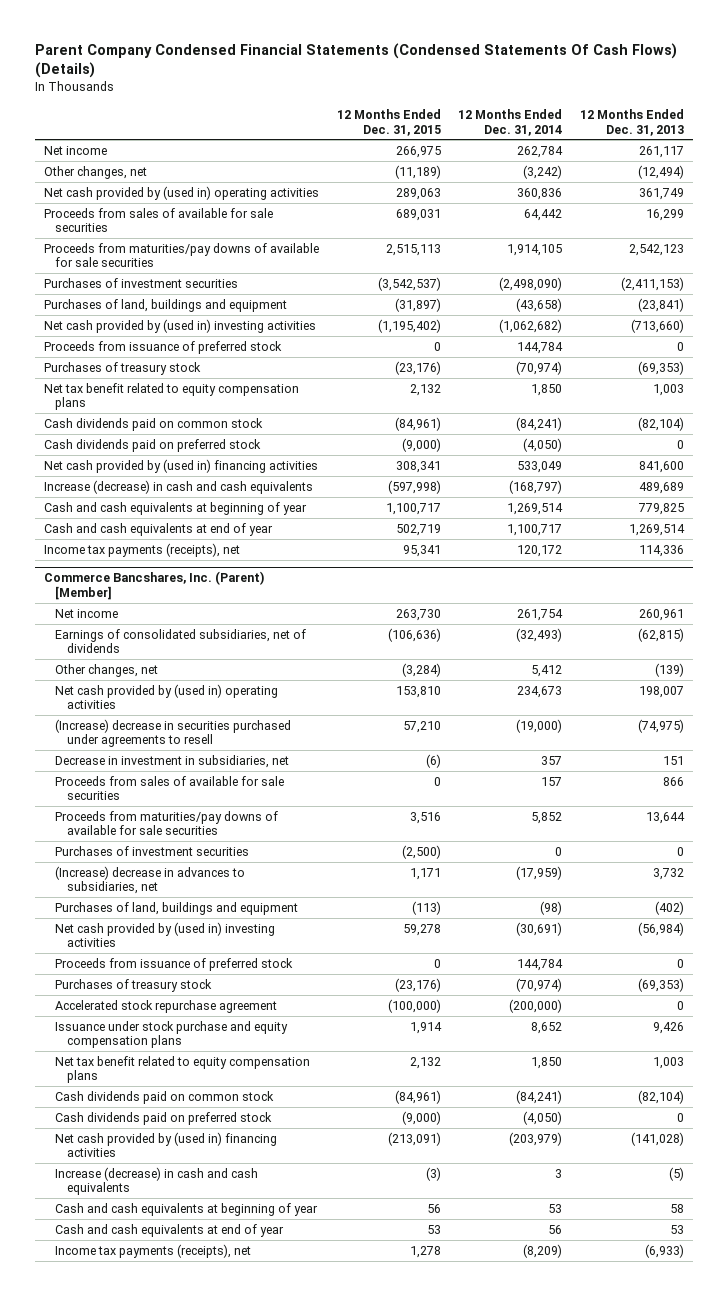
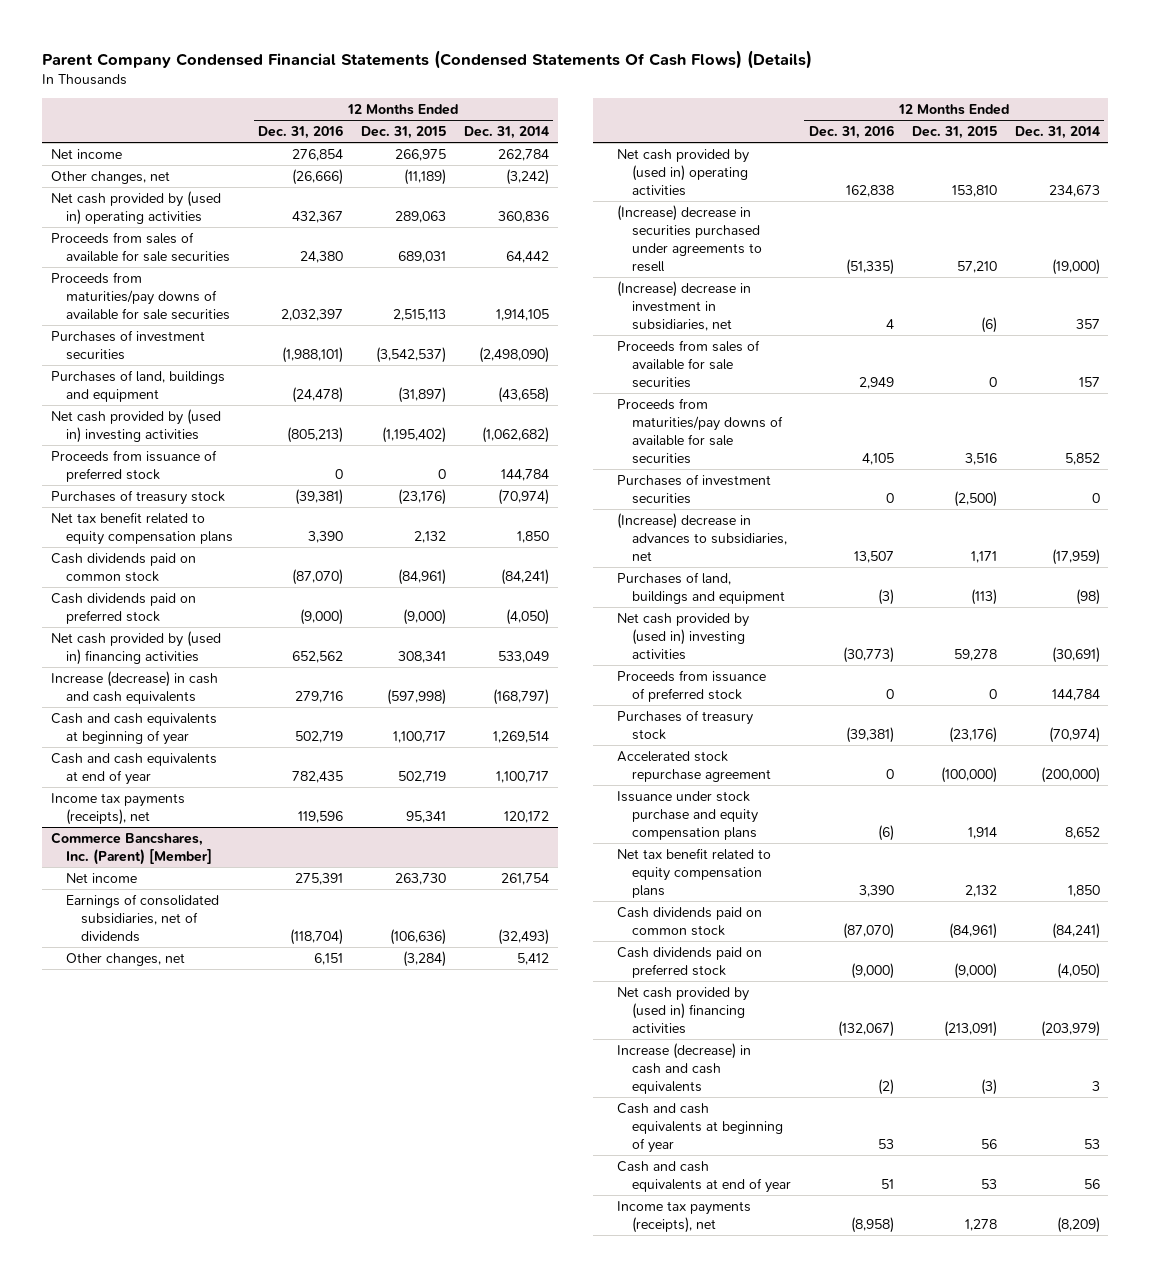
- | 12 Months Ended Dec. 31, 2015 | 12 Months Ended Dec. 31, 2014 | 12 Months Ended Dec. 31, 2013
+ | 12 Months Ended Dec. 31, 2016 | 12 Months Ended Dec. 31, 2015 | 12 Months Ended Dec. 31, 2014
@ Commerce Bancshares, Inc. (Parent) [Member]
- Decrease in investment in subsidiaries, net | (6) | 357 | 151
+ (Increase) decrease in investment in subsidiaries, net | 4 | (6) | 357

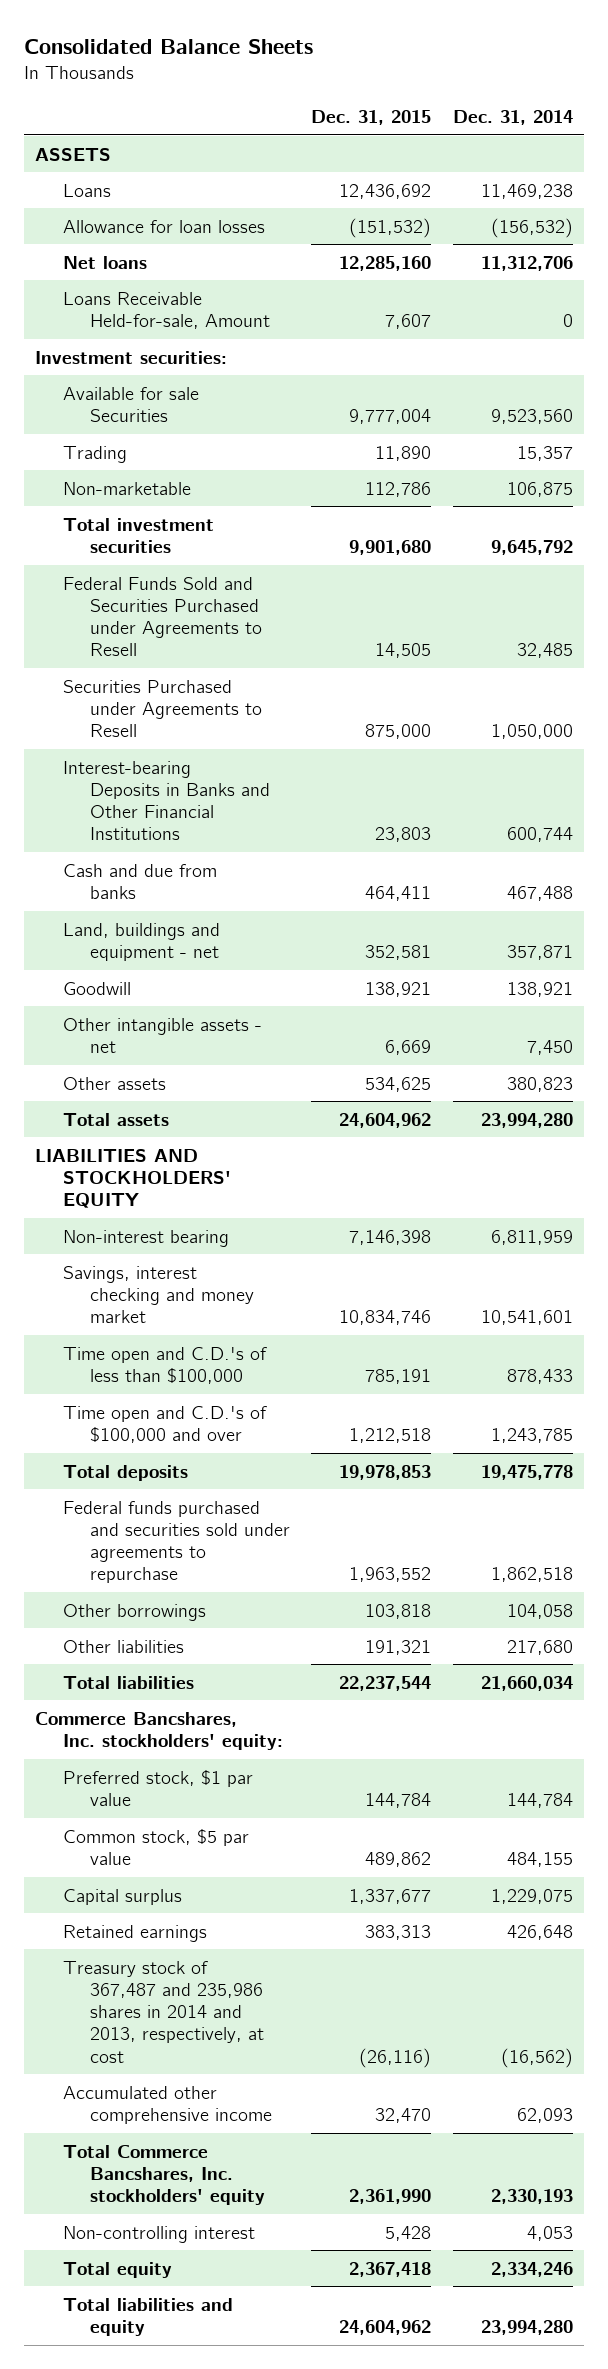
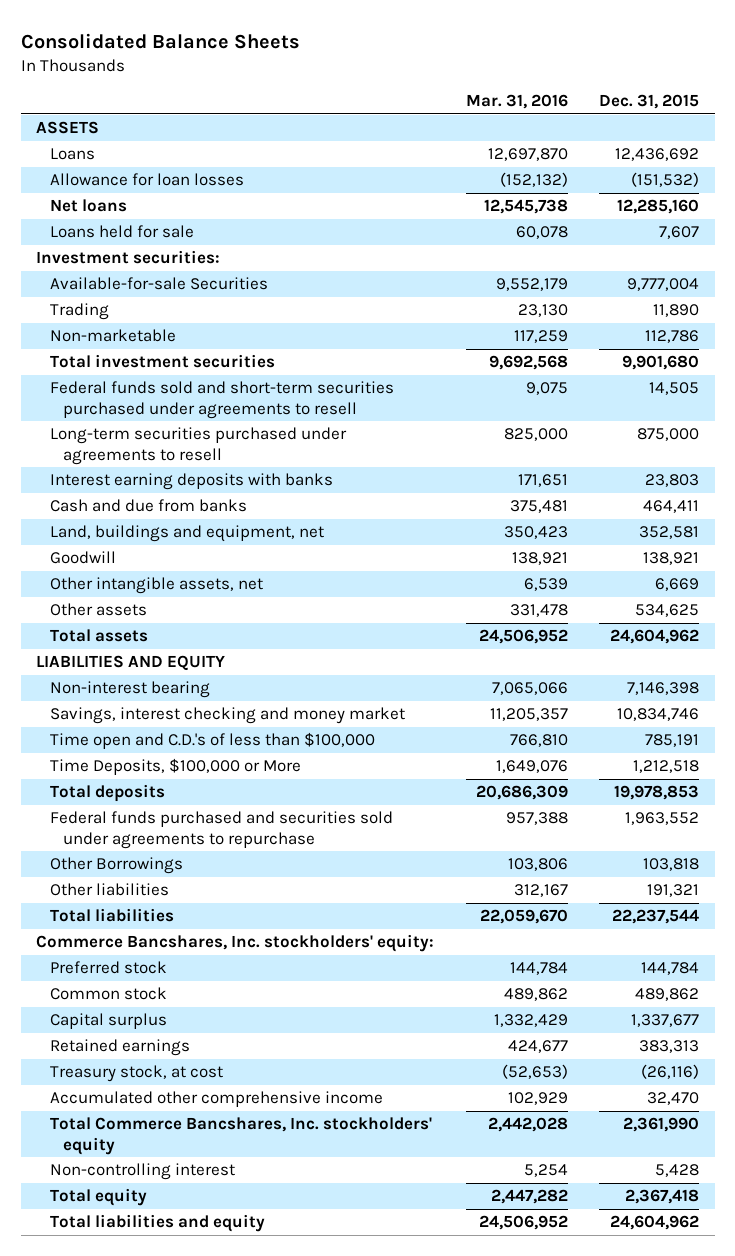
- | Dec. 31, 2015 | Dec. 31, 2014
+ | Mar. 31, 2016 | Dec. 31, 2015
- Loans Receivable Held-for-sale, Amount | 7,607 | 0
+ Loans held for sale | 60,078 | 7,607
- Available for sale Securities | 9,777,004 | 9,523,560
+ Available-for-sale Securities | 9,552,179 | 9,777,004
- Federal Funds Sold and Securities Purchased under Agreements to Resell | 14,505 | 32,485
- Securities Purchased under Agreements to Resell | 875,000 | 1,050,000
- Interest-bearing Deposits in Banks and Other Financial Institutions | 23,803 | 600,744
+ Federal funds sold and short-term securities purchased under agreements to resell | 9,075 | 14,505
+ Long-term securities purchased under agreements to resell | 825,000 | 875,000
+ Interest earning deposits with banks | 171,651 | 23,803
- Land, buildings and equipment - net | 352,581 | 357,871
+ Land, buildings and equipment, net | 350,423 | 352,581
- Other intangible assets - net | 6,669 | 7,450
+ Other intangible assets, net | 6,539 | 6,669
- LIABILITIES AND STOCKHOLDERS' EQUITY
+ LIABILITIES AND EQUITY
- Time open and C.D.'s of $100,000 and over | 1,212,518 | 1,243,785
+ Time Deposits, $100,000 or More | 1,649,076 | 1,212,518
- Other borrowings | 103,818 | 104,058
+ Other Borrowings | 103,806 | 103,818
- Preferred stock, $1 par value | 144,784 | 144,784
- Common stock, $5 par value | 489,862 | 484,155
+ Preferred stock | 144,784 | 144,784
+ Common stock | 489,862 | 489,862
- Treasury stock of 367,487 and 235,986 shares in 2014 and 2013, respectively, at cost | (26,116) | (16,562)
+ Treasury stock, at cost | (52,653) | (26,116)

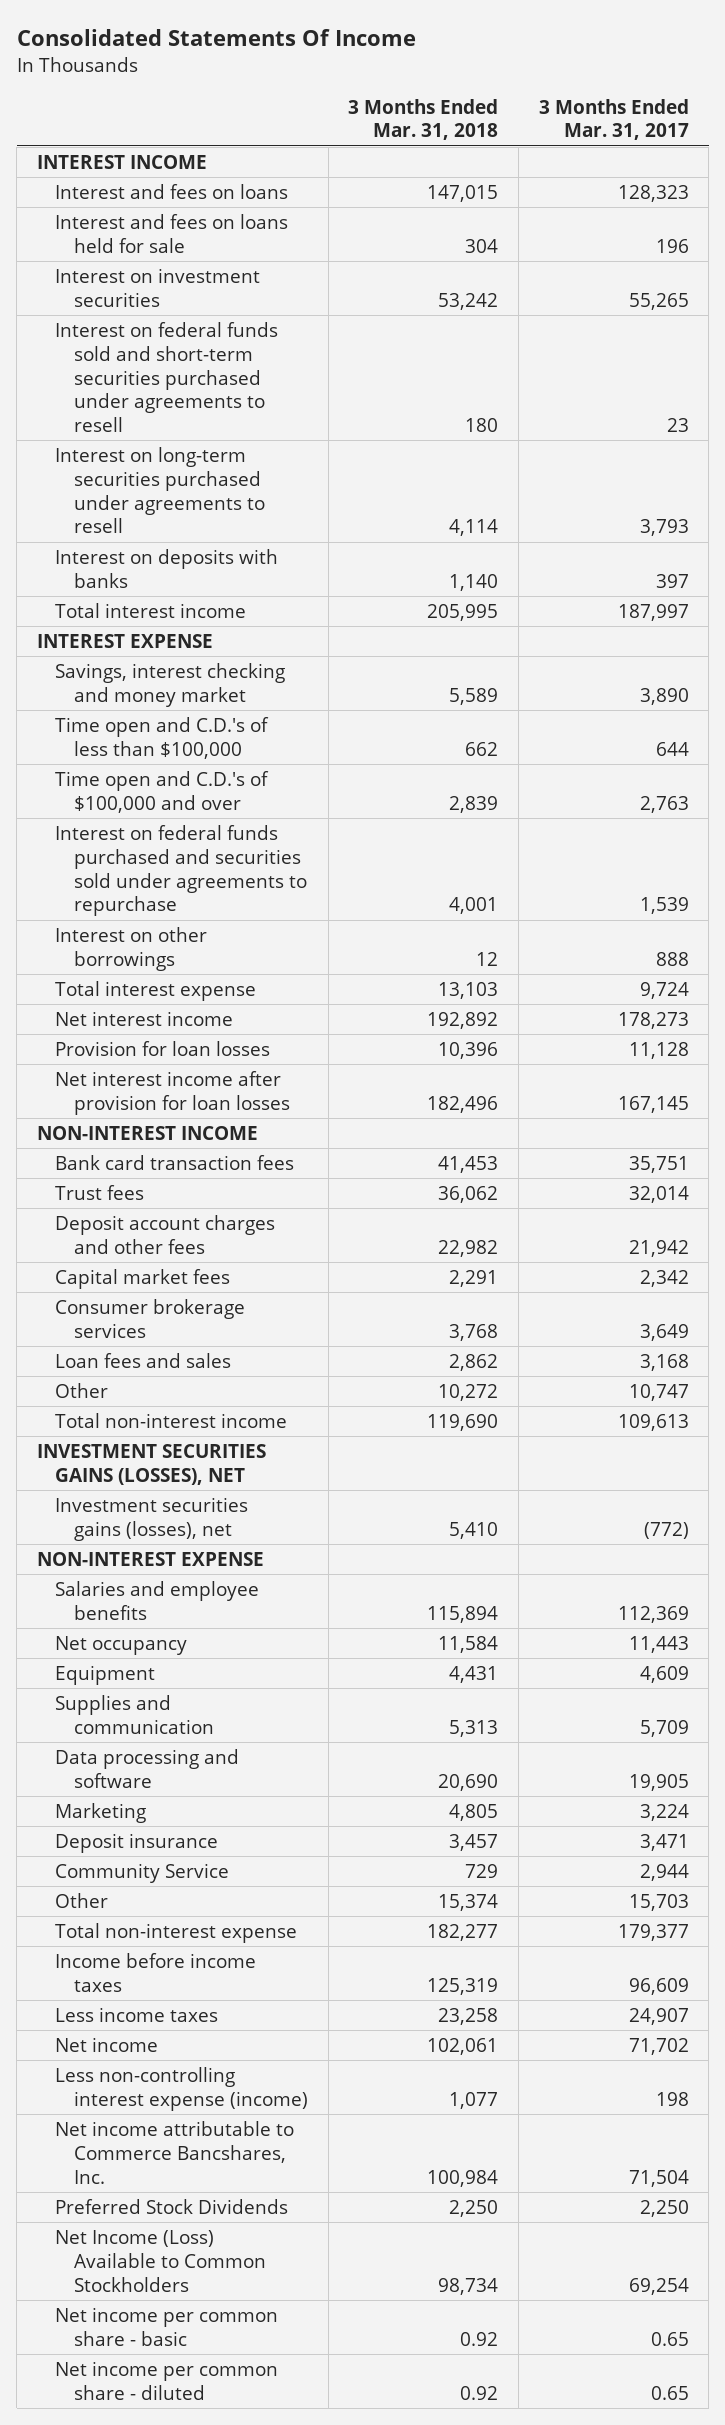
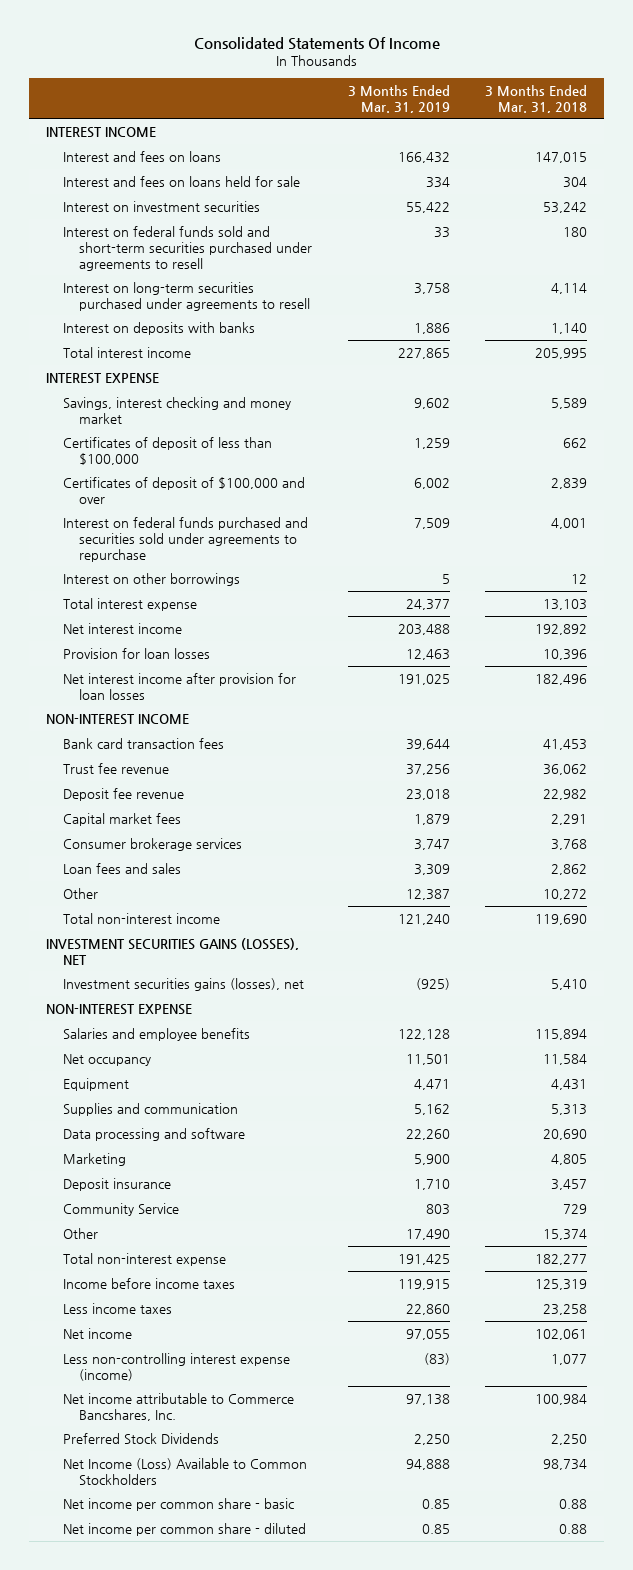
- | 3 Months Ended Mar. 31, 2018 | 3 Months Ended Mar. 31, 2017
+ | 3 Months Ended Mar. 31, 2019 | 3 Months Ended Mar. 31, 2018
- Time open and C.D.'s of less than $100,000 | 662 | 644
- Time open and C.D.'s of $100,000 and over | 2,839 | 2,763
+ Certificates of deposit of less than $100,000 | 1,259 | 662
+ Certificates of deposit of $100,000 and over | 6,002 | 2,839
- Trust fees | 36,062 | 32,014
- Deposit account charges and other fees | 22,982 | 21,942
+ Trust fee revenue | 37,256 | 36,062
+ Deposit fee revenue | 23,018 | 22,982
- Net income per common share - basic | 0.92 | 0.65
- Net income per common share - diluted | 0.92 | 0.65
+ Net income per common share - basic | 0.85 | 0.88
+ Net income per common share - diluted | 0.85 | 0.88

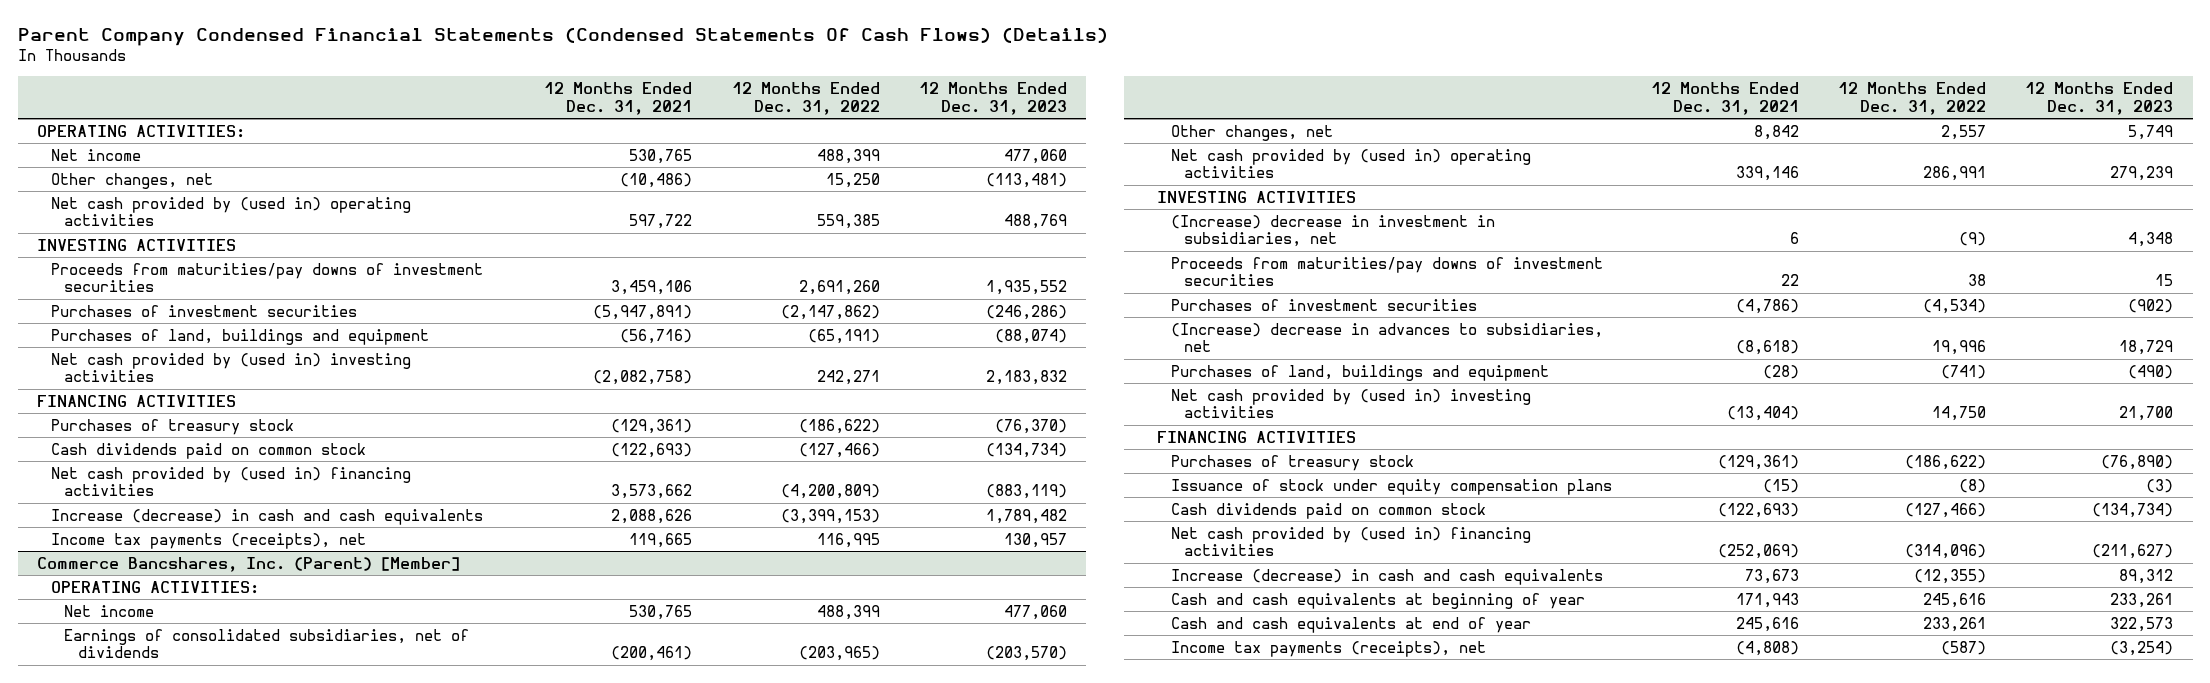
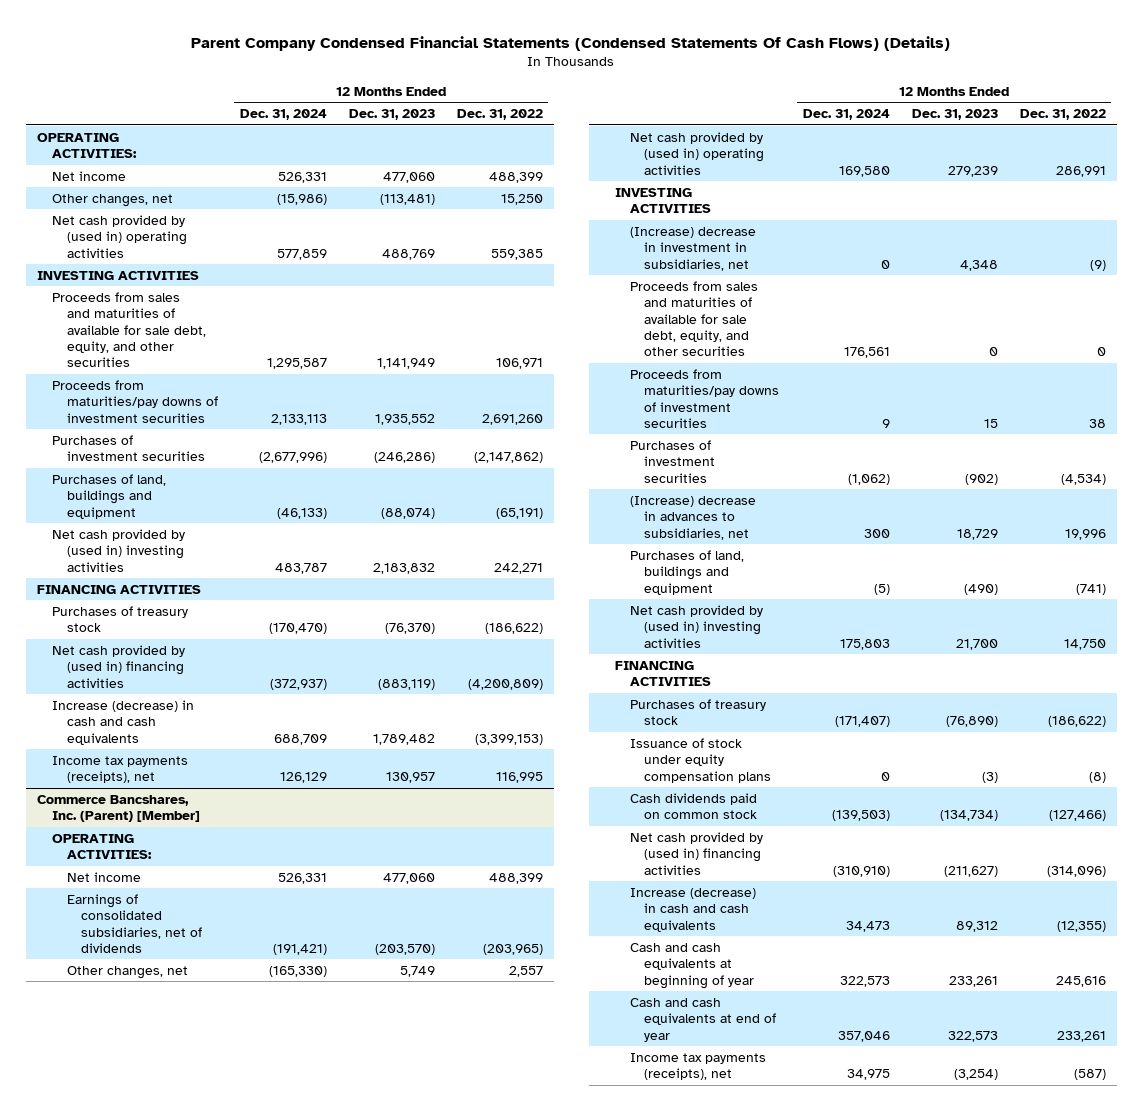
- | 12 Months Ended Dec. 31, 2021 | 12 Months Ended Dec. 31, 2022 | 12 Months Ended Dec. 31, 2023
+ | 12 Months Ended Dec. 31, 2024 | 12 Months Ended Dec. 31, 2023 | 12 Months Ended Dec. 31, 2022
+ Proceeds from sales and maturities of available for sale debt, equity, and other securities | 1,295,587 | 1,141,949 | 106,971
- Cash dividends paid on common stock | (122,693) | (127,466) | (134,734)
@ Commerce Bancshares, Inc. (Parent) [Member]
+ Proceeds from sales and maturities of available for sale debt, equity, and other securities | 176,561 | 0 | 0

